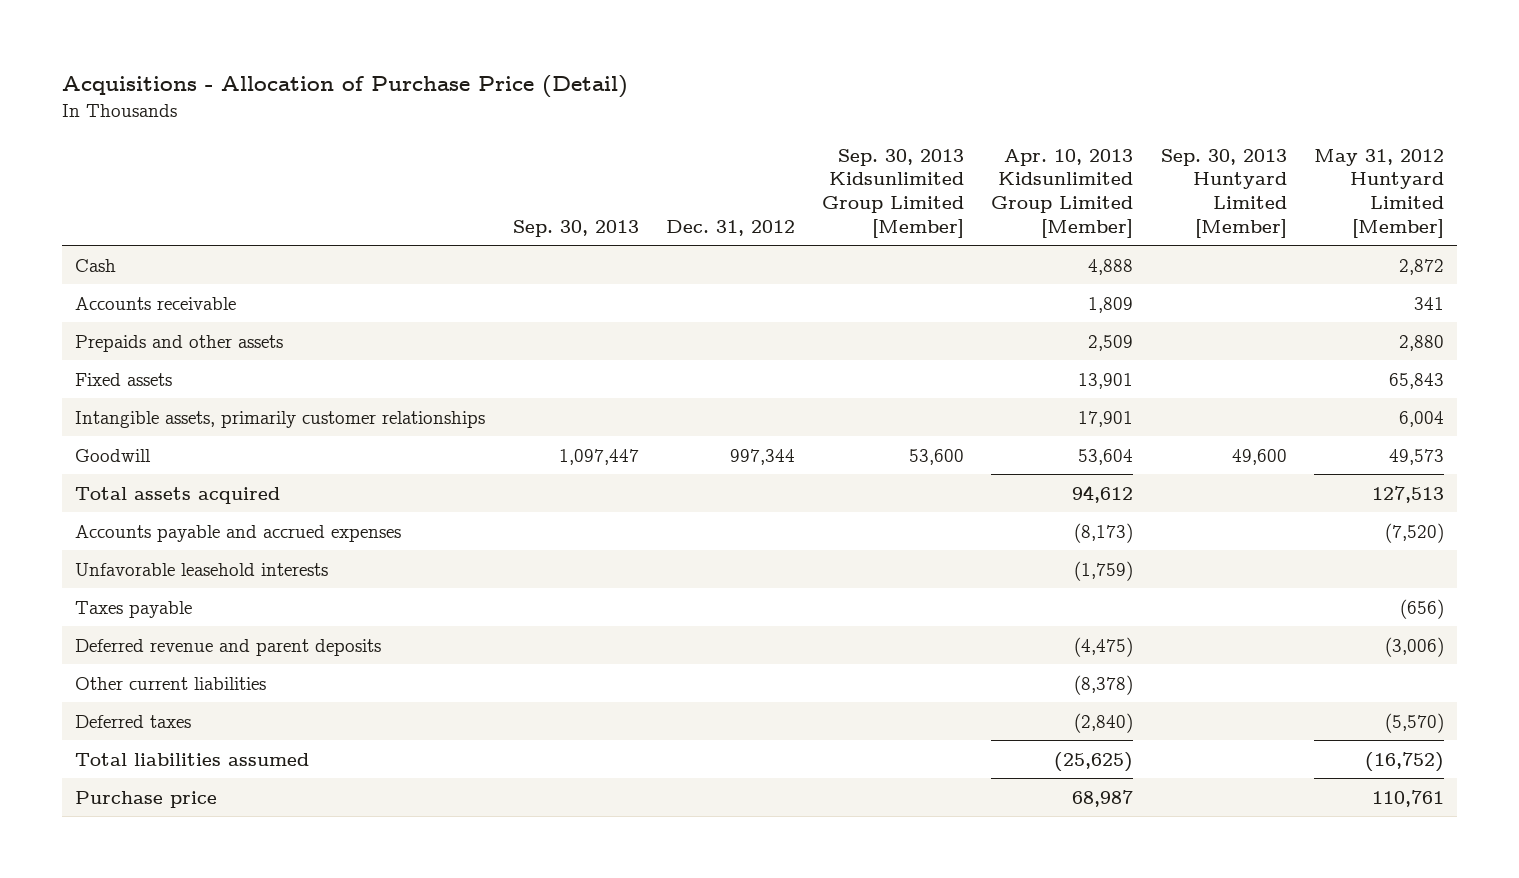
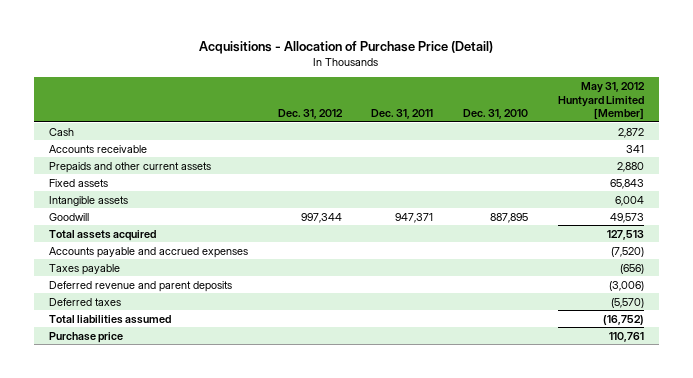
- | Sep. 30, 2013 | Dec. 31, 2012 | Sep. 30, 2013 Kidsunlimited Group Limited [Member] | Apr. 10, 2013 Kidsunlimited Group Limited [Member] | Sep. 30, 2013 Huntyard Limited [Member] | May 31, 2012 Huntyard Limited [Member]
+ | Dec. 31, 2012 | Dec. 31, 2011 | Dec. 31, 2010 | May 31, 2012 Huntyard Limited [Member]
- Prepaids and other assets | | | | 2,509 | | 2,880
+ Prepaids and other current assets | | | | 2,880
- Intangible assets, primarily customer relationships | | | | 17,901 | | 6,004
+ Intangible assets | | | | 6,004
- Unfavorable leasehold interests | | | | (1,759) | |
- Other current liabilities | | | | (8,378) | |

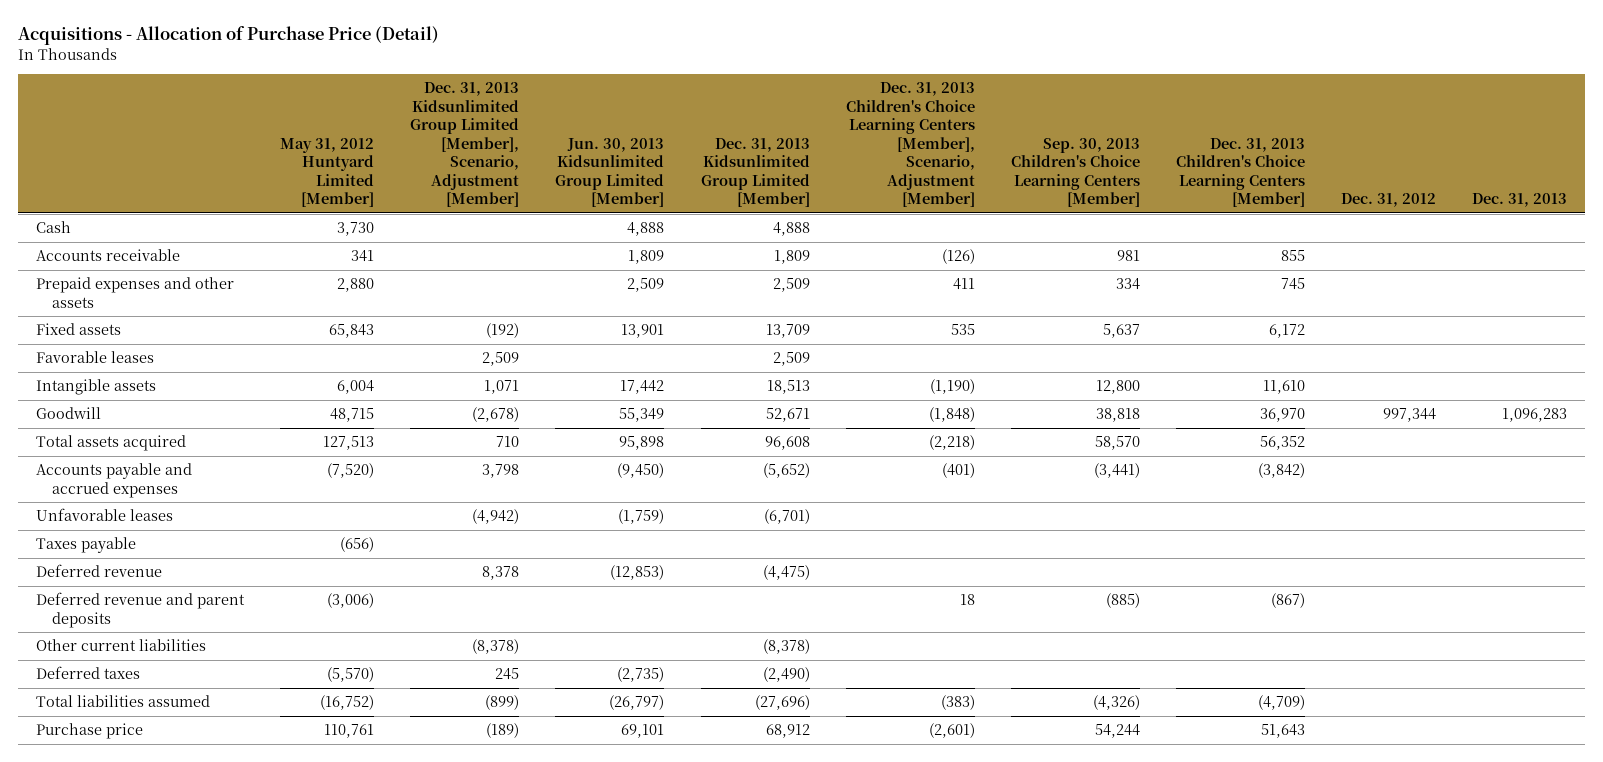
- | Dec. 31, 2012 | Dec. 31, 2011 | Dec. 31, 2010 | May 31, 2012 Huntyard Limited [Member]
+ | May 31, 2012 Huntyard Limited [Member] | Dec. 31, 2013 Kidsunlimited Group Limited [Member], Scenario, Adjustment [Member] | Jun. 30, 2013 Kidsunlimited Group Limited [Member] | Dec. 31, 2013 Kidsunlimited Group Limited [Member] | Dec. 31, 2013 Children's Choice Learning Centers [Member], Scenario, Adjustment [Member] | Sep. 30, 2013 Children's Choice Learning Centers [Member] | Dec. 31, 2013 Children's Choice Learning Centers [Member] | Dec. 31, 2012 | Dec. 31, 2013
- Cash | | | | 2,872
+ Cash | 3,730 | | 4,888 | 4,888 | | | | |
- Prepaids and other current assets | | | | 2,880
+ Prepaid expenses and other assets | 2,880 | | 2,509 | 2,509 | 411 | 334 | 745 | |
+ Favorable leases | | 2,509 | | 2,509 | | | | |
- Goodwill | 997,344 | 947,371 | 887,895 | 49,573
+ Goodwill | 48,715 | (2,678) | 55,349 | 52,671 | (1,848) | 38,818 | 36,970 | 997,344 | 1,096,283
+ Unfavorable leases | | (4,942) | (1,759) | (6,701) | | | | |
+ Deferred revenue | | 8,378 | (12,853) | (4,475) | | | | |
+ Other current liabilities | | (8,378) | | (8,378) | | | | |

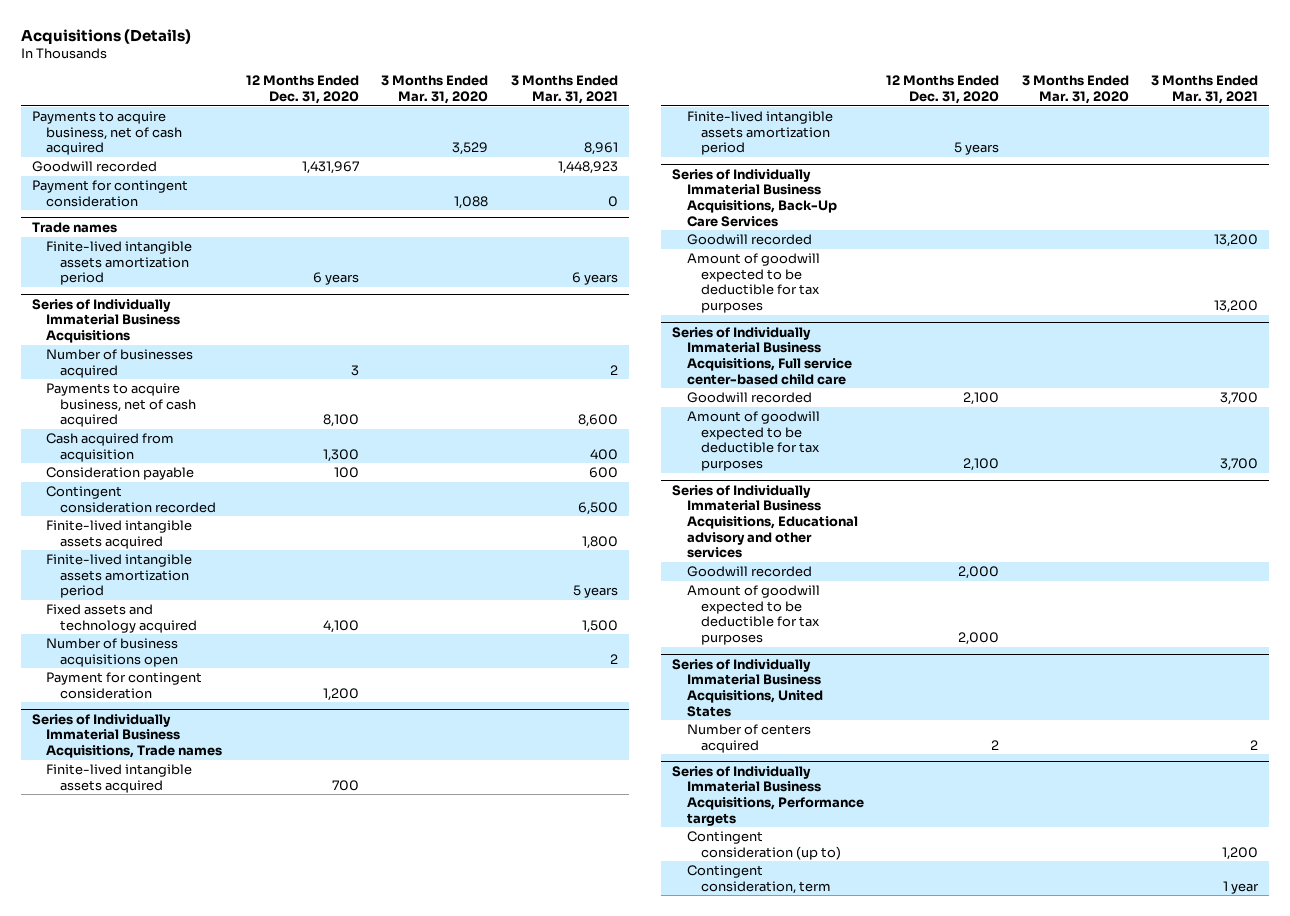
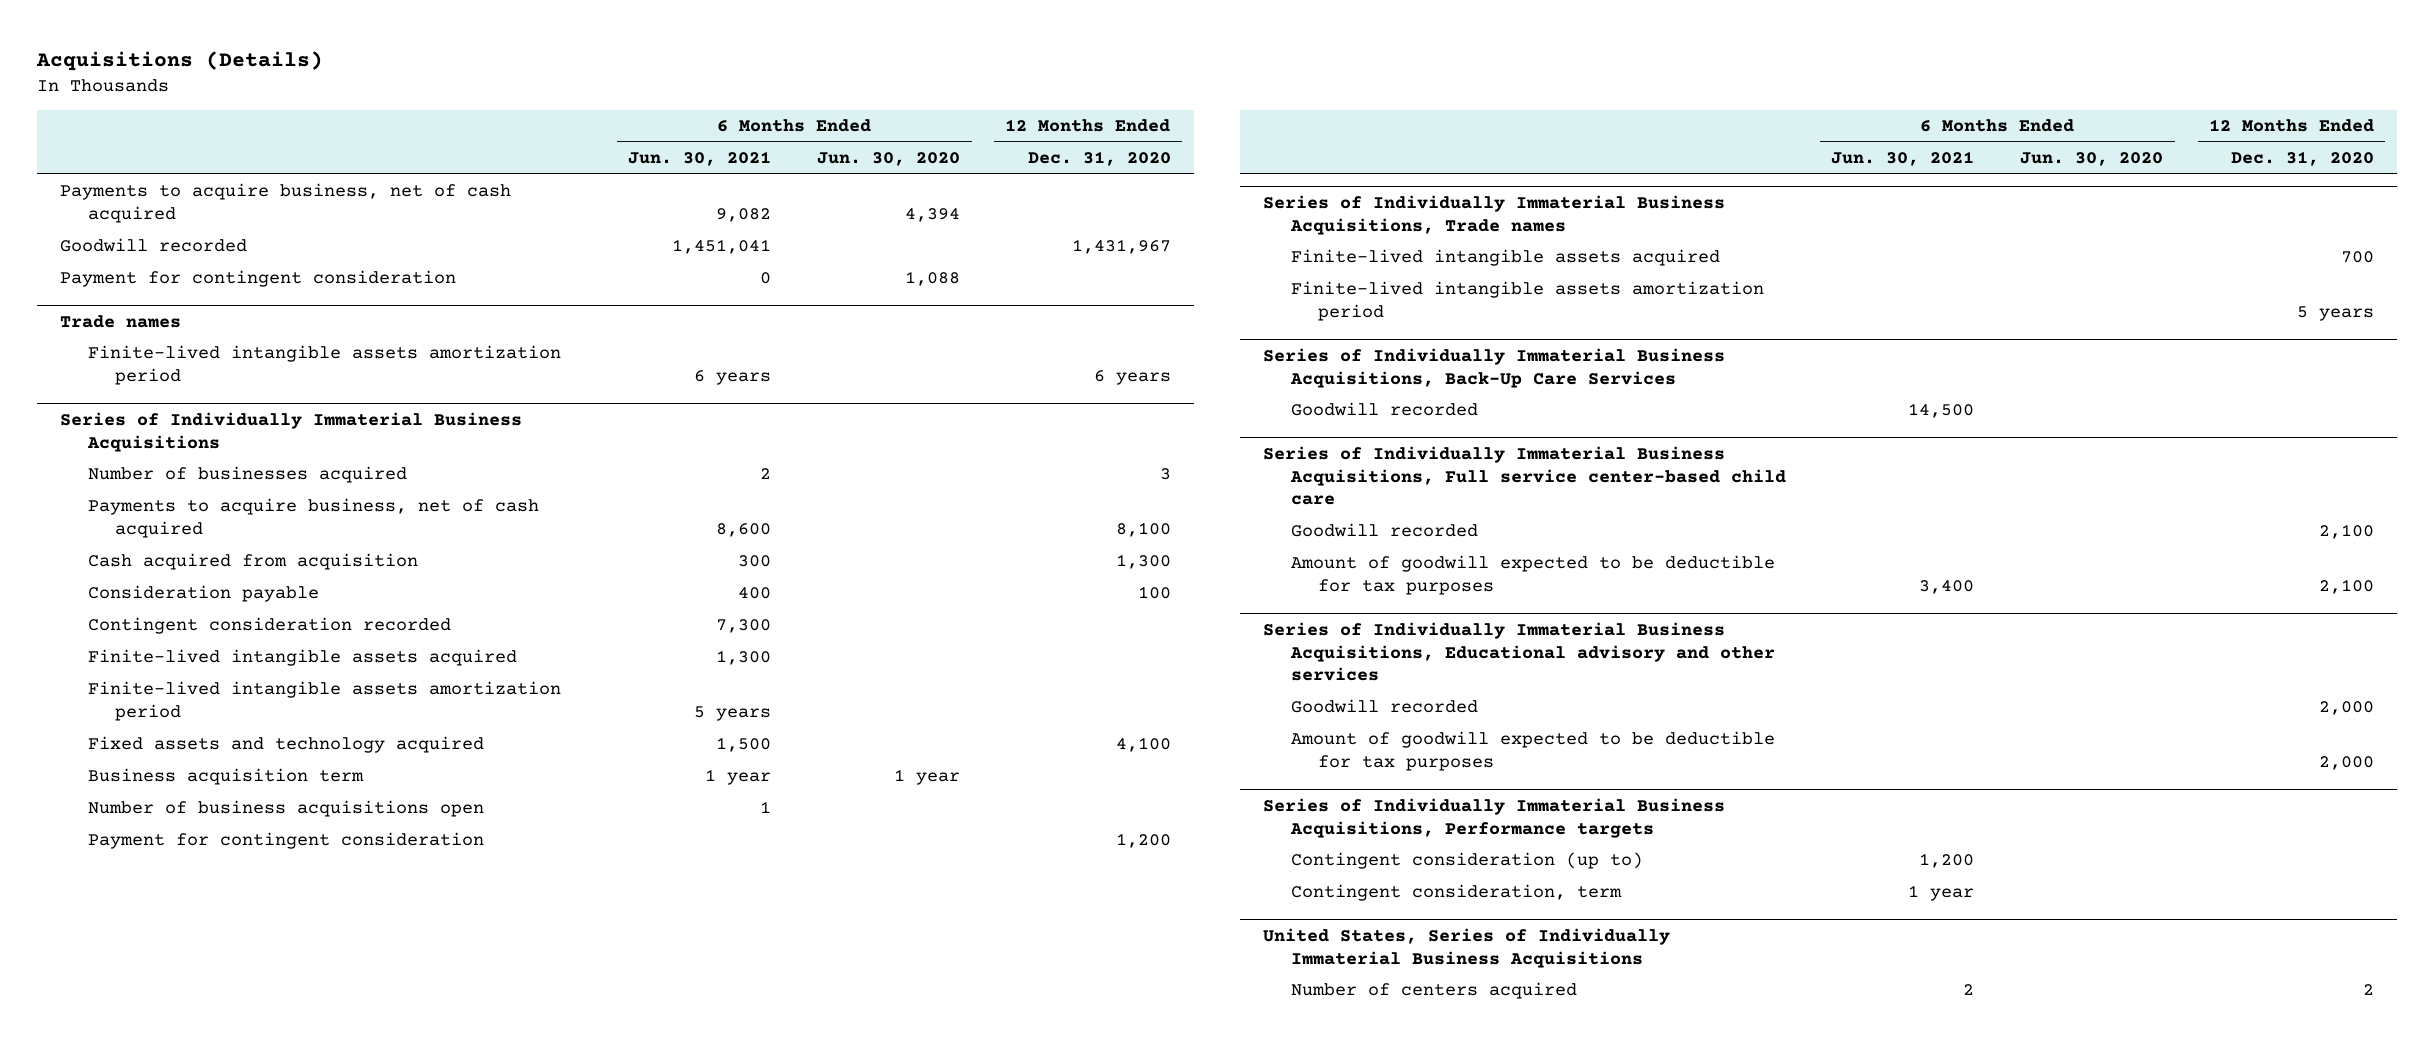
- | 12 Months Ended Dec. 31, 2020 | 3 Months Ended Mar. 31, 2020 | 3 Months Ended Mar. 31, 2021
+ | 6 Months Ended Jun. 30, 2021 | 6 Months Ended Jun. 30, 2020 | 12 Months Ended Dec. 31, 2020
@ Series of Individually Immaterial Business Acquisitions
+ Business acquisition term | 1 year | 1 year |
@ Series of Individually Immaterial Business Acquisitions, Back-Up Care Services
- Amount of goodwill expected to be deductible for tax purposes | | | 13,200
- Series of Individually Immaterial Business Acquisitions, United States
- Number of centers acquired | 2 | | 2
+ United States, Series of Individually Immaterial Business Acquisitions
+ Number of centers acquired | 2 | | 2

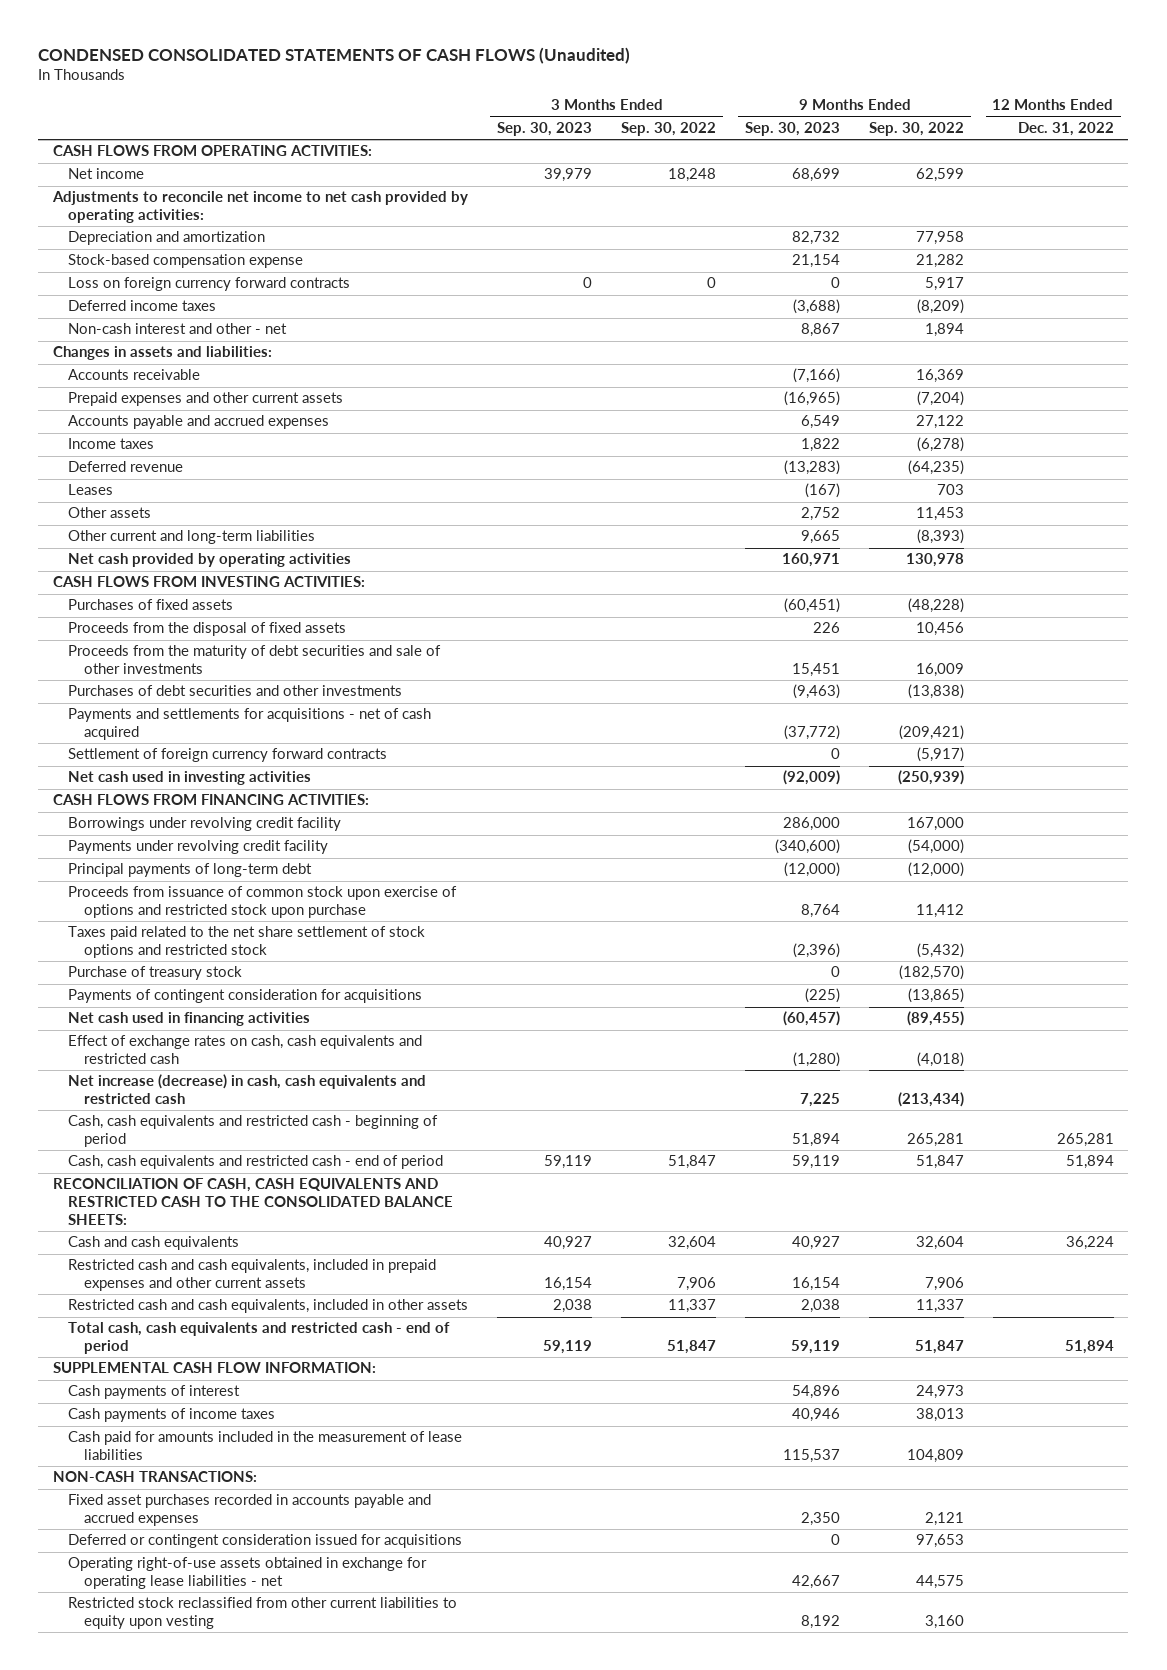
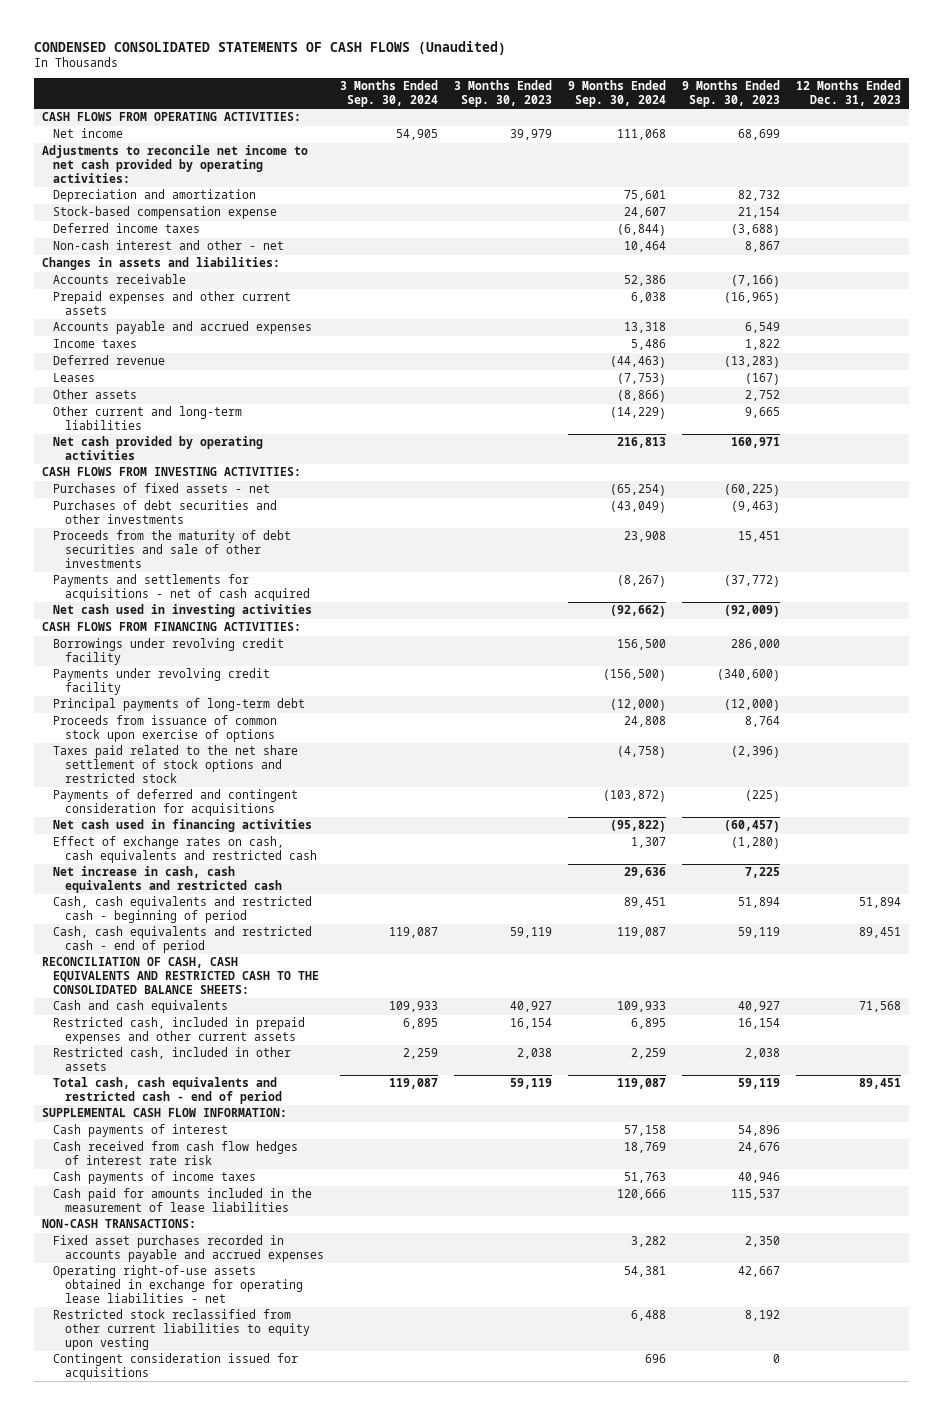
- | 3 Months Ended Sep. 30, 2023 | 3 Months Ended Sep. 30, 2022 | 9 Months Ended Sep. 30, 2023 | 9 Months Ended Sep. 30, 2022 | 12 Months Ended Dec. 31, 2022
+ | 3 Months Ended Sep. 30, 2024 | 3 Months Ended Sep. 30, 2023 | 9 Months Ended Sep. 30, 2024 | 9 Months Ended Sep. 30, 2023 | 12 Months Ended Dec. 31, 2023
- Loss on foreign currency forward contracts | 0 | 0 | 0 | 5,917 |
- Purchases of fixed assets | | | (60,451) | (48,228) |
- Proceeds from the disposal of fixed assets | | | 226 | 10,456 |
+ Purchases of fixed assets - net | | | (65,254) | (60,225) |
moved down: Proceeds from the maturity of debt securities and sale of other investments | | | 23,908 | 15,451 |
- Settlement of foreign currency forward contracts | | | 0 | (5,917) |
- Proceeds from issuance of common stock upon exercise of options and restricted stock upon purchase | | | 8,764 | 11,412 |
+ Proceeds from issuance of common stock upon exercise of options | | | 24,808 | 8,764 |
- Purchase of treasury stock | | | 0 | (182,570) |
- Payments of contingent consideration for acquisitions | | | (225) | (13,865) |
+ Payments of deferred and contingent consideration for acquisitions | | | (103,872) | (225) |
- Net increase (decrease) in cash, cash equivalents and restricted cash | | | 7,225 | (213,434) |
+ Net increase in cash, cash equivalents and restricted cash | | | 29,636 | 7,225 |
- Restricted cash and cash equivalents, included in prepaid expenses and other current assets | 16,154 | 7,906 | 16,154 | 7,906 |
- Restricted cash and cash equivalents, included in other assets | 2,038 | 11,337 | 2,038 | 11,337 |
+ Restricted cash, included in prepaid expenses and other current assets | 6,895 | 16,154 | 6,895 | 16,154 |
+ Restricted cash, included in other assets | 2,259 | 2,038 | 2,259 | 2,038 |
+ Cash received from cash flow hedges of interest rate risk | | | 18,769 | 24,676 |
- Deferred or contingent consideration issued for acquisitions | | | 0 | 97,653 |
+ Contingent consideration issued for acquisitions | | | 696 | 0 |

